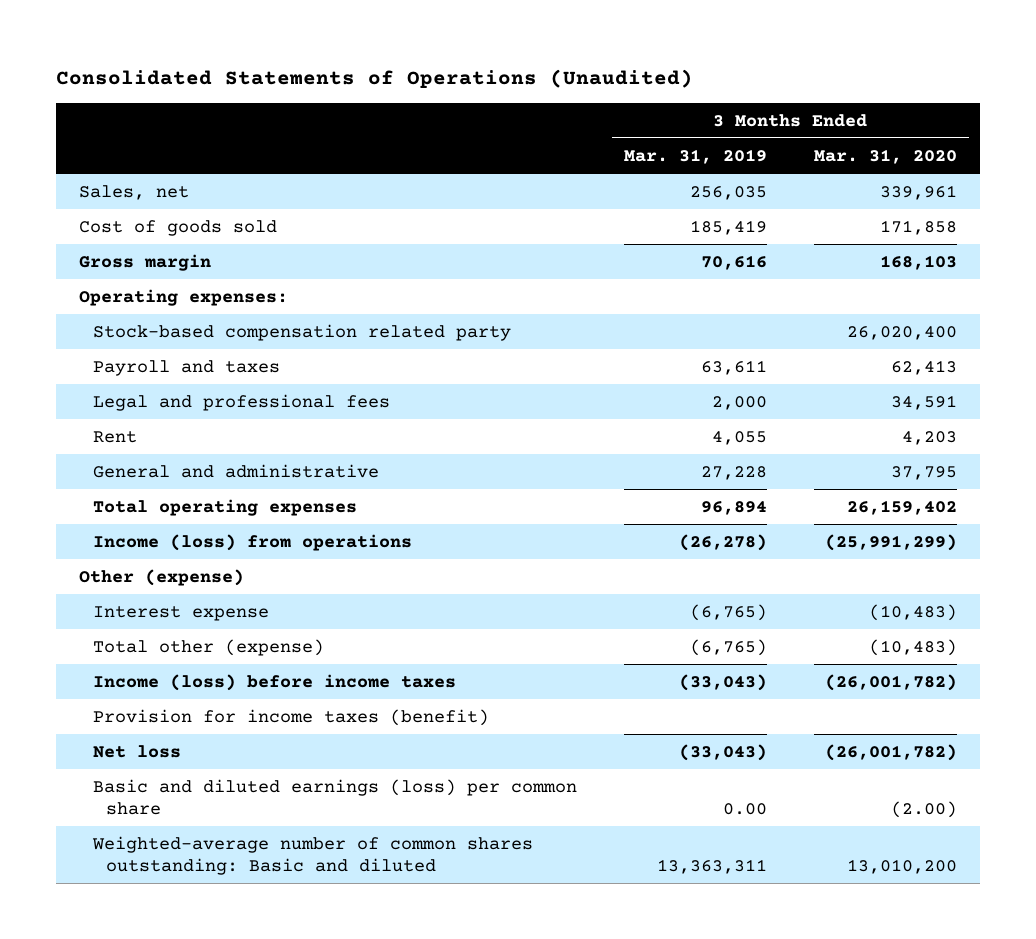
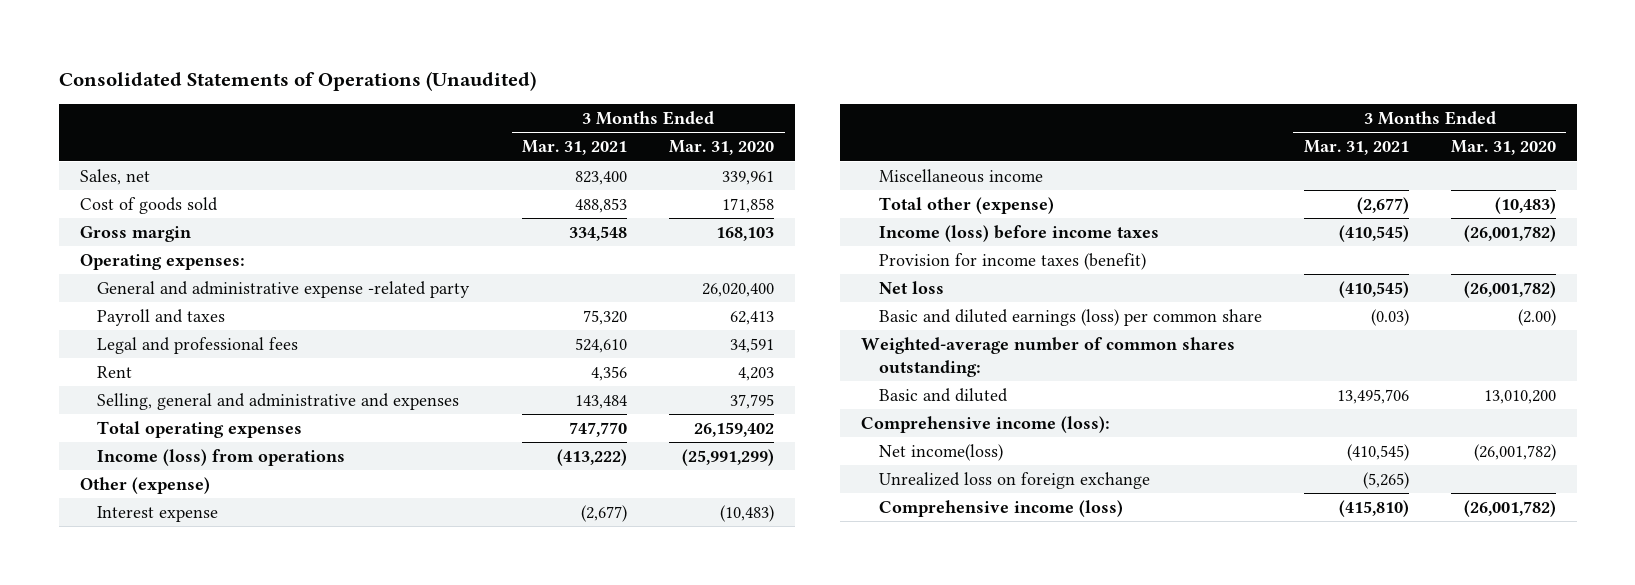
- | 3 Months Ended Mar. 31, 2019 | 3 Months Ended Mar. 31, 2020
+ | 3 Months Ended Mar. 31, 2021 | 3 Months Ended Mar. 31, 2020
- Stock-based compensation related party | | 26,020,400
+ General and administrative expense -related party | | 26,020,400
- General and administrative | 27,228 | 37,795
+ Selling, general and administrative and expenses | 143,484 | 37,795
+ Miscellaneous income
- Weighted-average number of common shares outstanding: Basic and diluted | 13,363,311 | 13,010,200
+ Weighted-average number of common shares outstanding:
+ Basic and diluted | 13,495,706 | 13,010,200
+ Comprehensive income (loss):
+ Net income(loss) | (410,545) | (26,001,782)
+ Unrealized loss on foreign exchange | (5,265) |
+ Comprehensive income (loss) | (415,810) | (26,001,782)

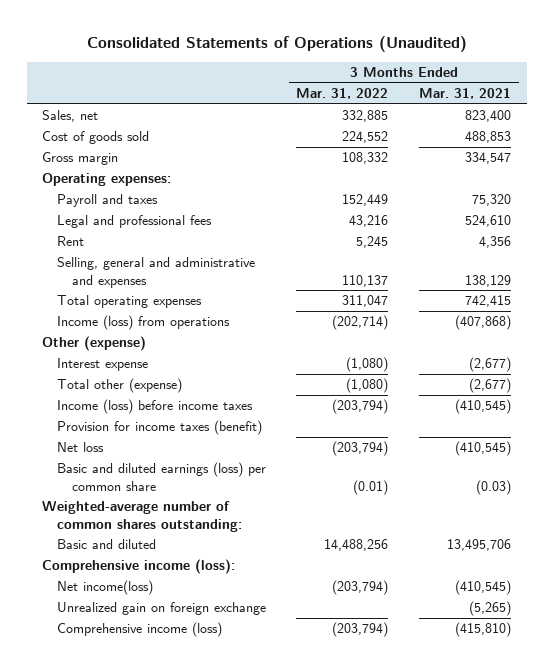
- | 3 Months Ended Mar. 31, 2021 | 3 Months Ended Mar. 31, 2020
+ | 3 Months Ended Mar. 31, 2022 | 3 Months Ended Mar. 31, 2021
- Gross margin | 334,548 | 168,103
+ Gross margin | 108,332 | 334,547
- General and administrative expense -related party | | 26,020,400
- Selling, general and administrative and expenses | 143,484 | 37,795
- Total operating expenses | 747,770 | 26,159,402
- Income (loss) from operations | (413,222) | (25,991,299)
+ Selling, general and administrative and expenses | 110,137 | 138,129
+ Total operating expenses | 311,047 | 742,415
+ Income (loss) from operations | (202,714) | (407,868)
- Miscellaneous income
- Unrealized loss on foreign exchange | (5,265) |
+ Unrealized gain on foreign exchange | | (5,265)

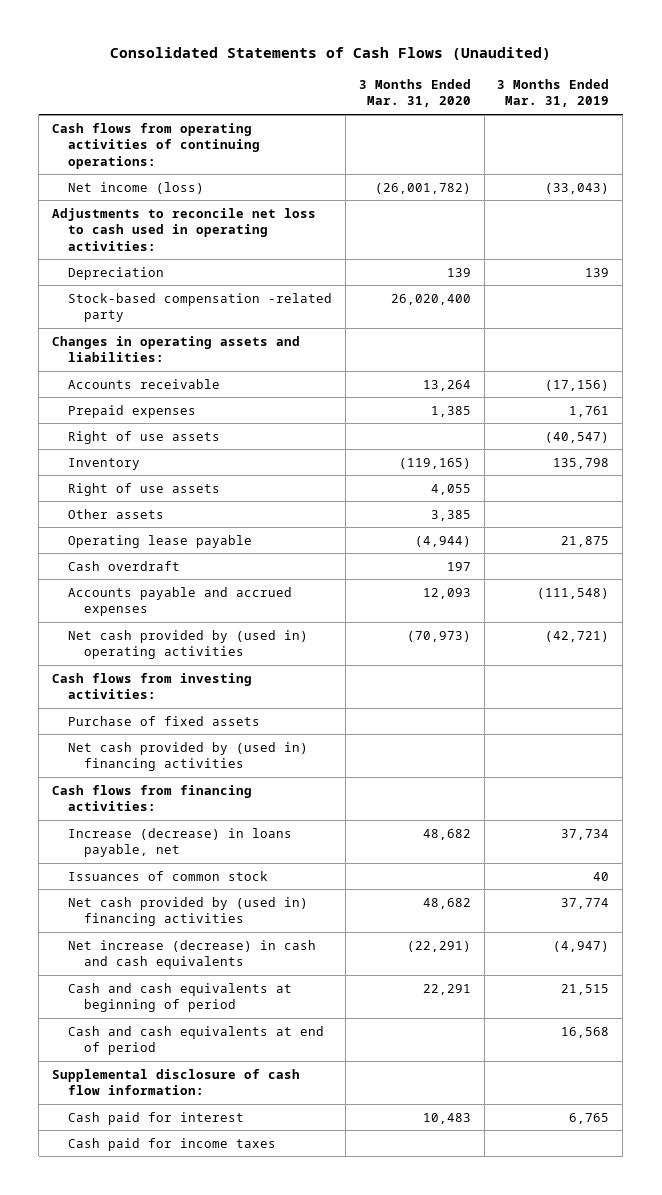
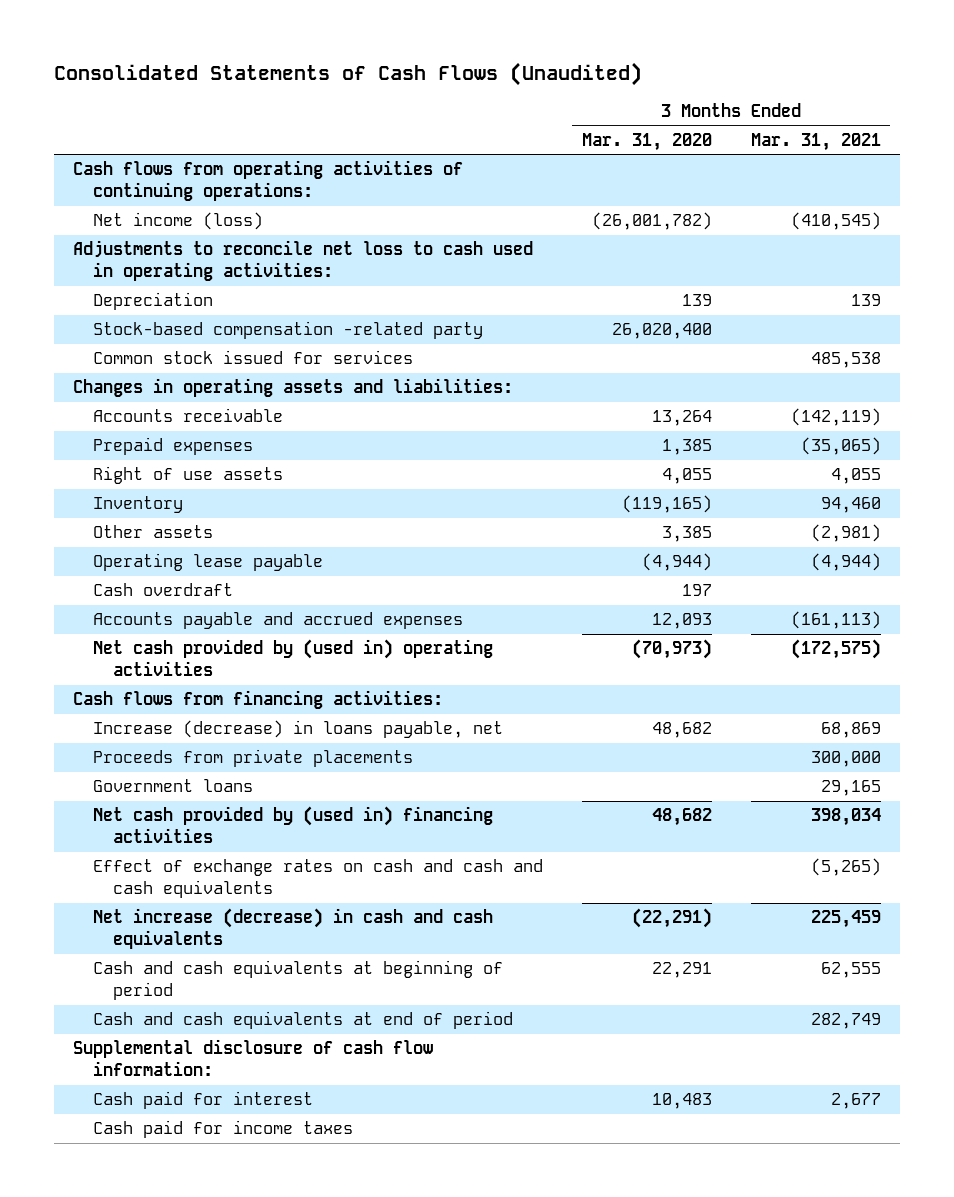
- | 3 Months Ended Mar. 31, 2020 | 3 Months Ended Mar. 31, 2019
+ | 3 Months Ended Mar. 31, 2020 | 3 Months Ended Mar. 31, 2021
+ Common stock issued for services | | 485,538
- Right of use assets | | (40,547)
moved down: Inventory | (119,165) | 94,460
- Cash flows from investing activities:
- Purchase of fixed assets
- Net cash provided by (used in) financing activities
- Issuances of common stock | | 40
+ Proceeds from private placements | | 300,000
+ Government loans | | 29,165
+ Effect of exchange rates on cash and cash and cash equivalents | | (5,265)

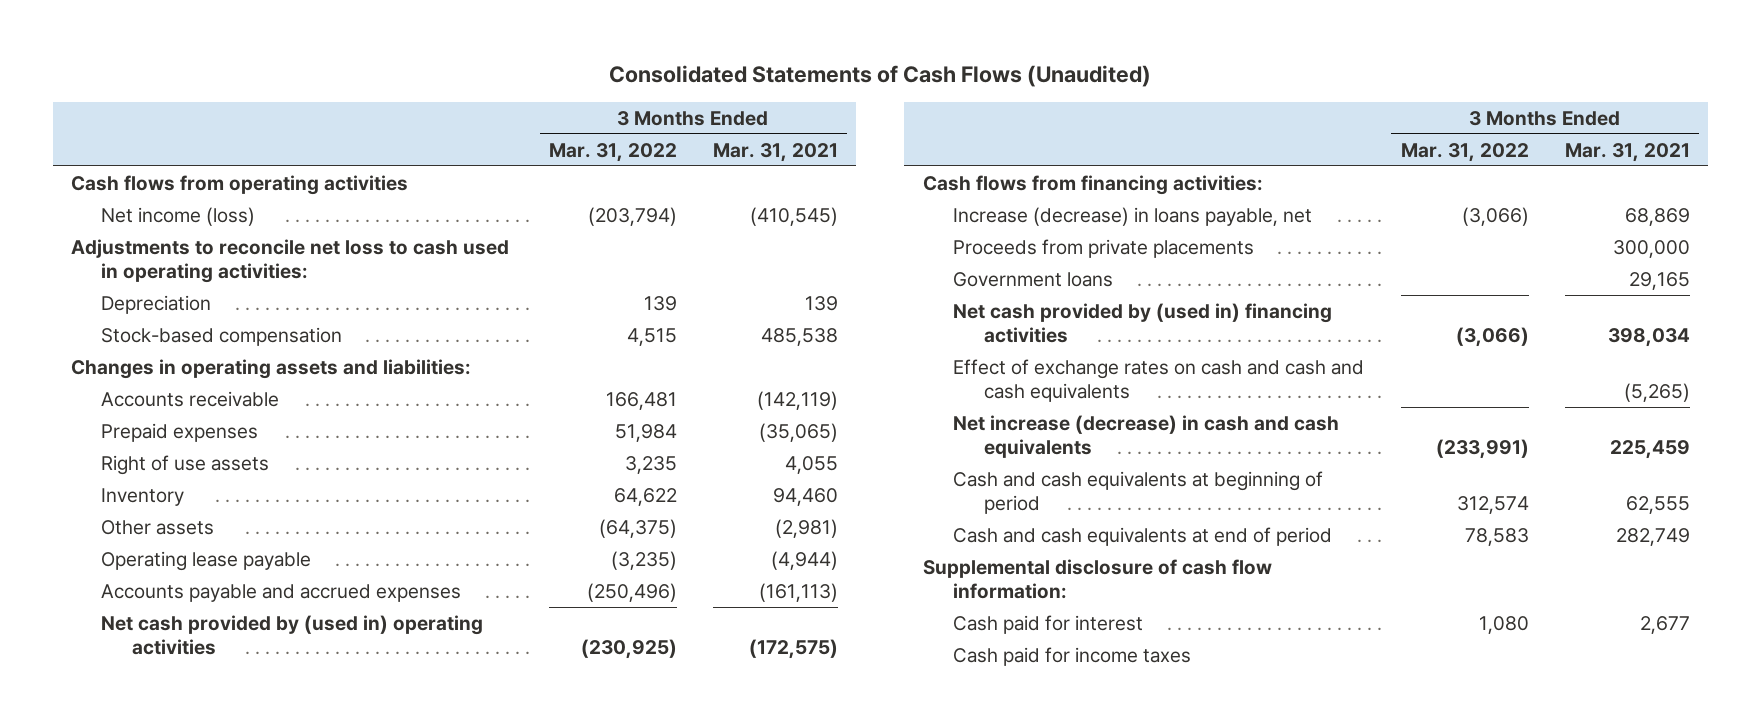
- | 3 Months Ended Mar. 31, 2020 | 3 Months Ended Mar. 31, 2021
+ | 3 Months Ended Mar. 31, 2022 | 3 Months Ended Mar. 31, 2021
- Cash flows from operating activities of continuing operations:
+ Cash flows from operating activities
- Stock-based compensation -related party | 26,020,400 |
- Common stock issued for services | | 485,538
+ Stock-based compensation | 4,515 | 485,538
- Cash overdraft | 197 |

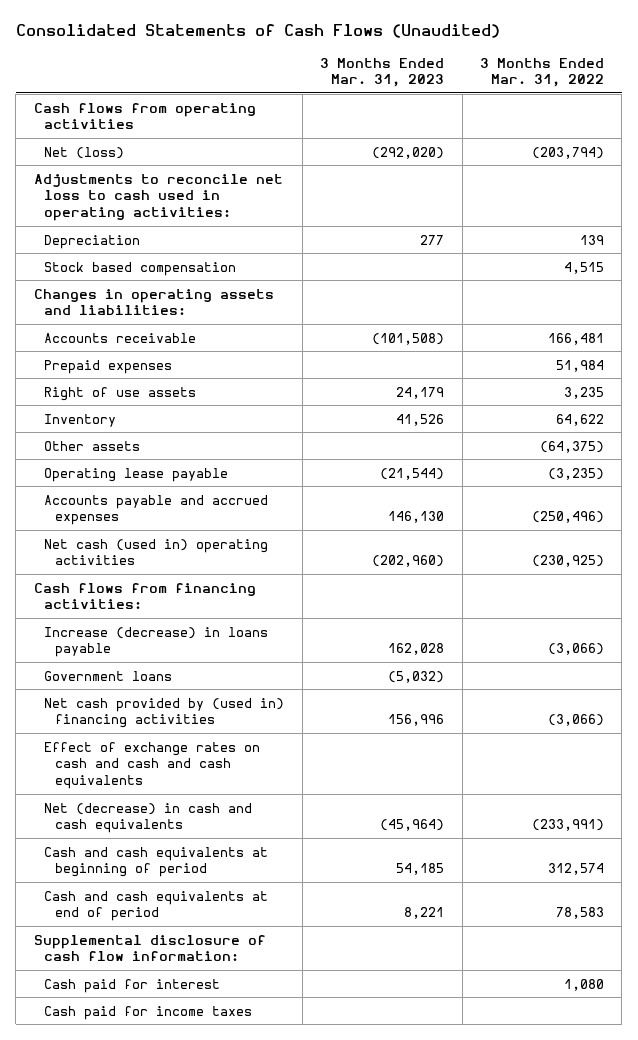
- | 3 Months Ended Mar. 31, 2022 | 3 Months Ended Mar. 31, 2021
+ | 3 Months Ended Mar. 31, 2023 | 3 Months Ended Mar. 31, 2022
- Net income (loss) | (203,794) | (410,545)
+ Net (loss) | (292,020) | (203,794)
- Stock-based compensation | 4,515 | 485,538
+ Stock based compensation | | 4,515
- Net cash provided by (used in) operating activities | (230,925) | (172,575)
+ Net cash (used in) operating activities | (202,960) | (230,925)
- Increase (decrease) in loans payable, net | (3,066) | 68,869
- Proceeds from private placements | | 300,000
+ Increase (decrease) in loans payable | 162,028 | (3,066)
- Net increase (decrease) in cash and cash equivalents | (233,991) | 225,459
+ Net (decrease) in cash and cash equivalents | (45,964) | (233,991)

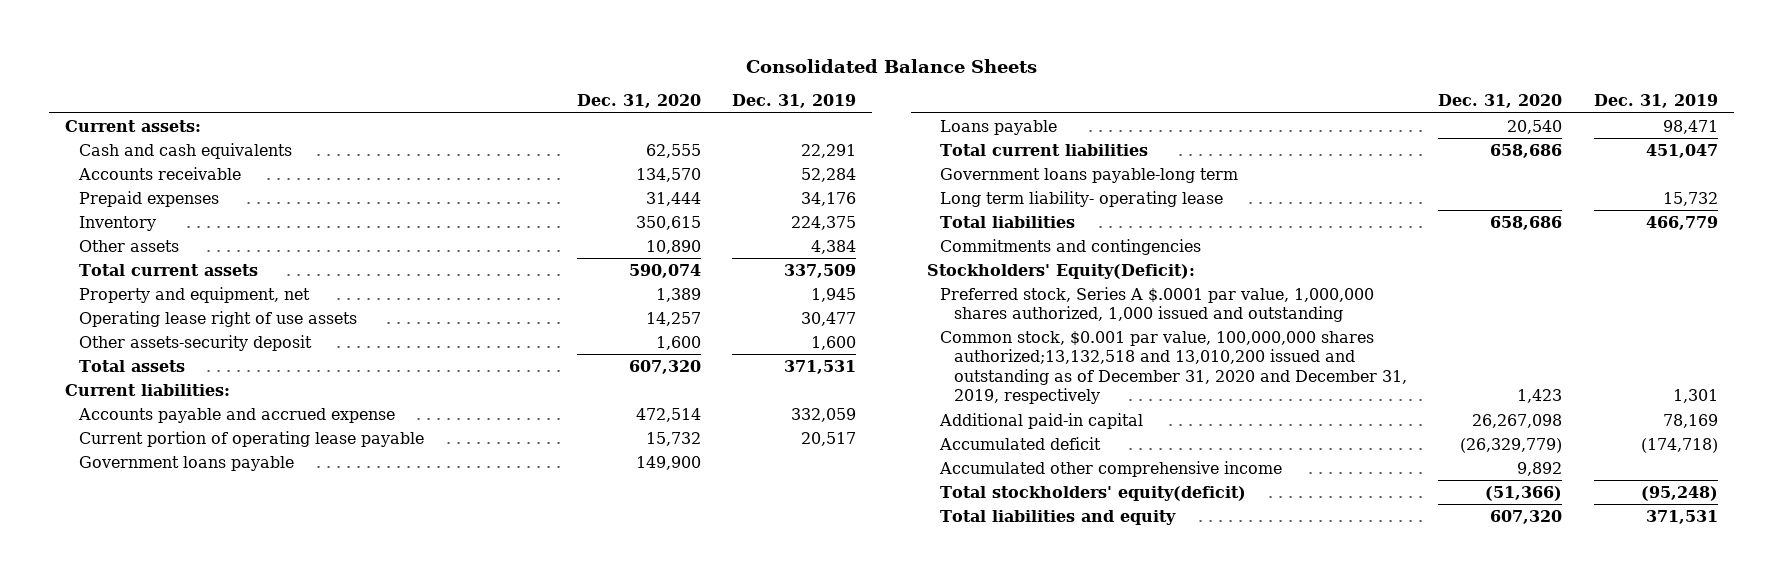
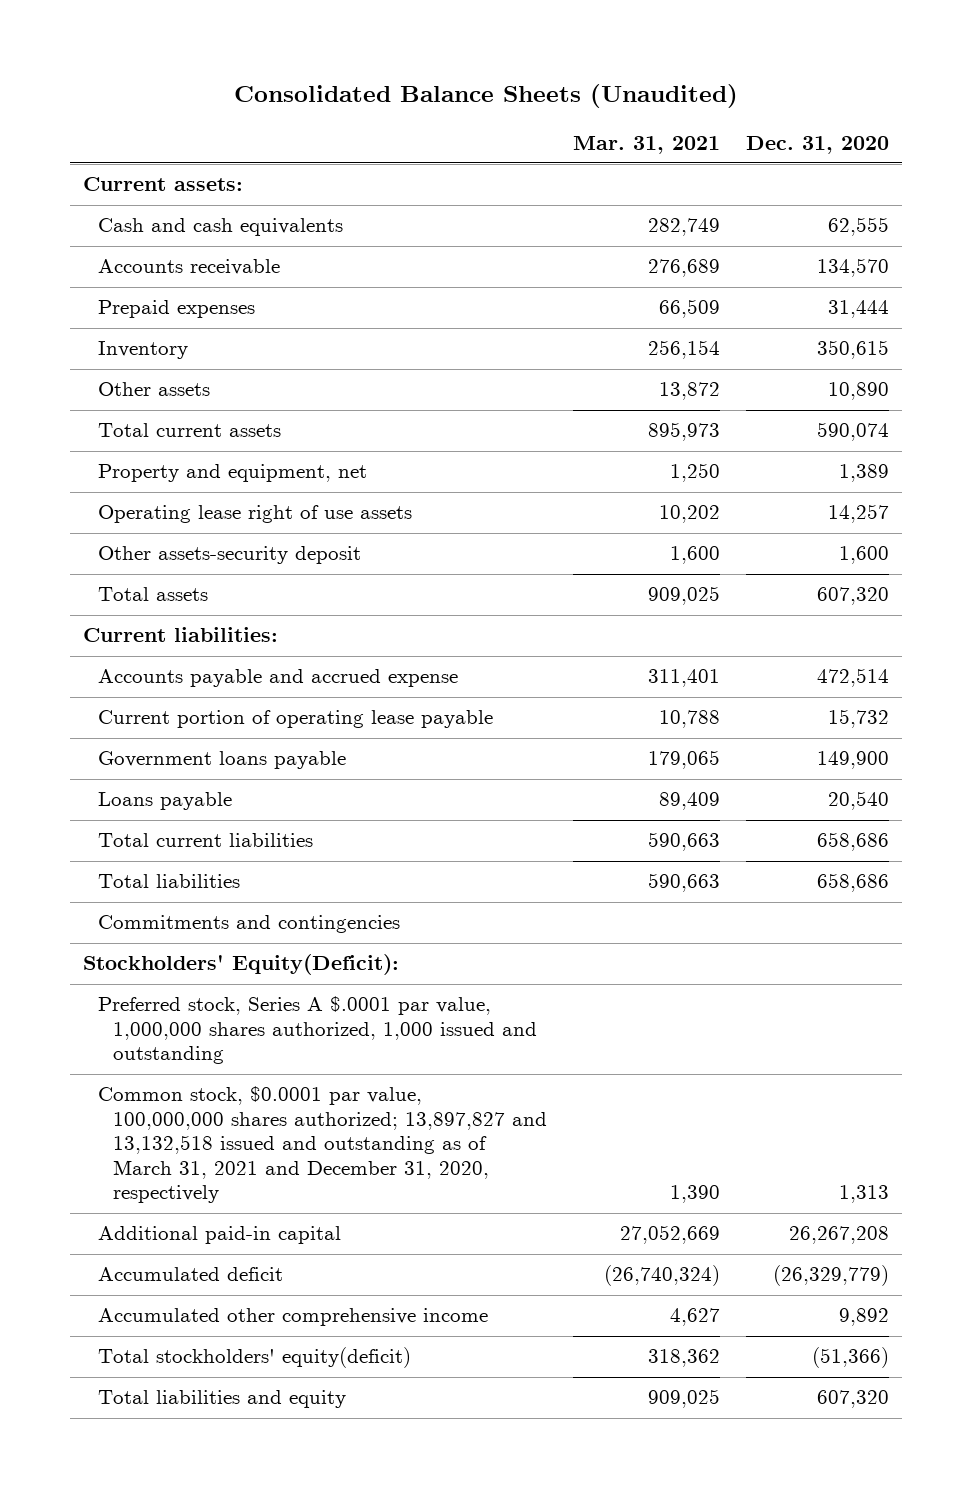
- Consolidated Balance Sheets
+ Consolidated Balance Sheets (Unaudited)
- | Dec. 31, 2020 | Dec. 31, 2019
+ | Mar. 31, 2021 | Dec. 31, 2020
- Government loans payable-long term
- Long term liability- operating lease | | 15,732
- Common stock, $0.001 par value, 100,000,000 shares authorized;13,132,518 and 13,010,200 issued and outstanding as of December 31, 2020 and December 31, 2019, respectively | 1,423 | 1,301
- Additional paid-in capital | 26,267,098 | 78,169
+ Common stock, $0.0001 par value, 100,000,000 shares authorized; 13,897,827 and 13,132,518 issued and outstanding as of March 31, 2021 and December 31, 2020, respectively | 1,390 | 1,313
+ Additional paid-in capital | 27,052,669 | 26,267,208

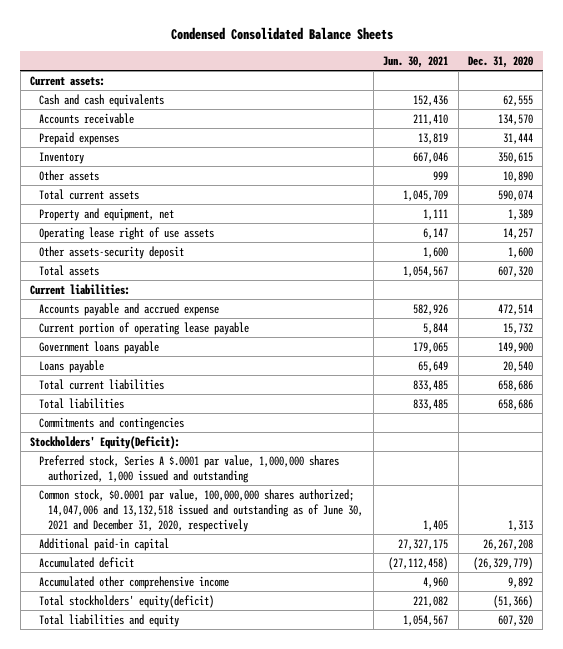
- Consolidated Balance Sheets (Unaudited)
+ Condensed Consolidated Balance Sheets
- | Mar. 31, 2021 | Dec. 31, 2020
+ | Jun. 30, 2021 | Dec. 31, 2020
- Common stock, $0.0001 par value, 100,000,000 shares authorized; 13,897,827 and 13,132,518 issued and outstanding as of March 31, 2021 and December 31, 2020, respectively | 1,390 | 1,313
+ Common stock, $0.0001 par value, 100,000,000 shares authorized; 14,047,006 and 13,132,518 issued and outstanding as of June 30, 2021 and December 31, 2020, respectively | 1,405 | 1,313

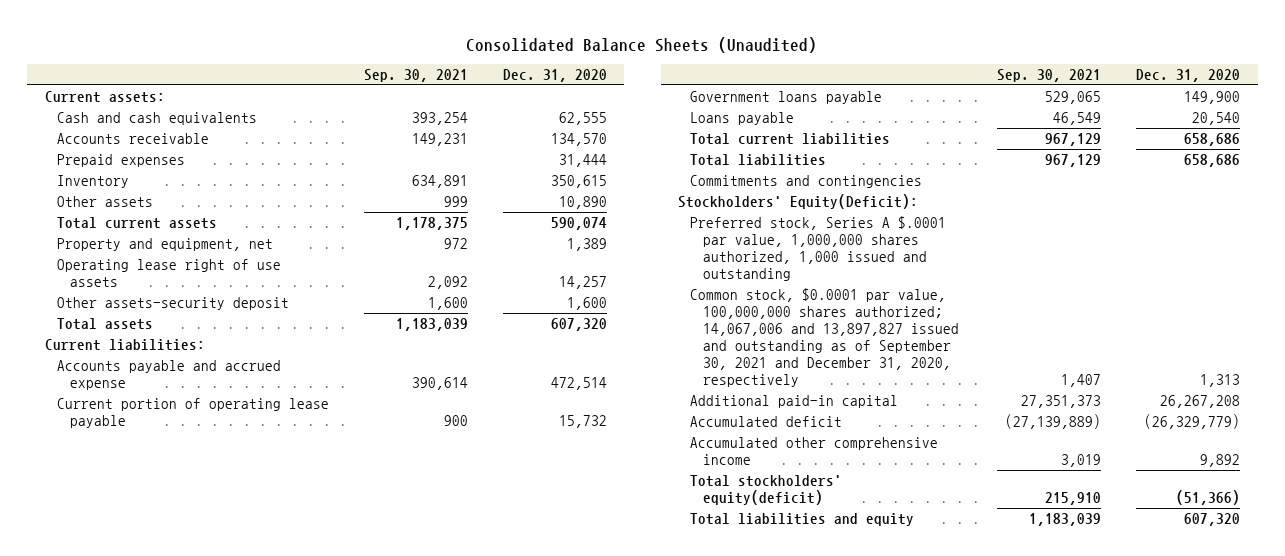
- Condensed Consolidated Balance Sheets
+ Consolidated Balance Sheets (Unaudited)
- | Jun. 30, 2021 | Dec. 31, 2020
+ | Sep. 30, 2021 | Dec. 31, 2020
- Common stock, $0.0001 par value, 100,000,000 shares authorized; 14,047,006 and 13,132,518 issued and outstanding as of June 30, 2021 and December 31, 2020, respectively | 1,405 | 1,313
+ Common stock, $0.0001 par value, 100,000,000 shares authorized; 14,067,006 and 13,897,827 issued and outstanding as of September 30, 2021 and December 31, 2020, respectively | 1,407 | 1,313

